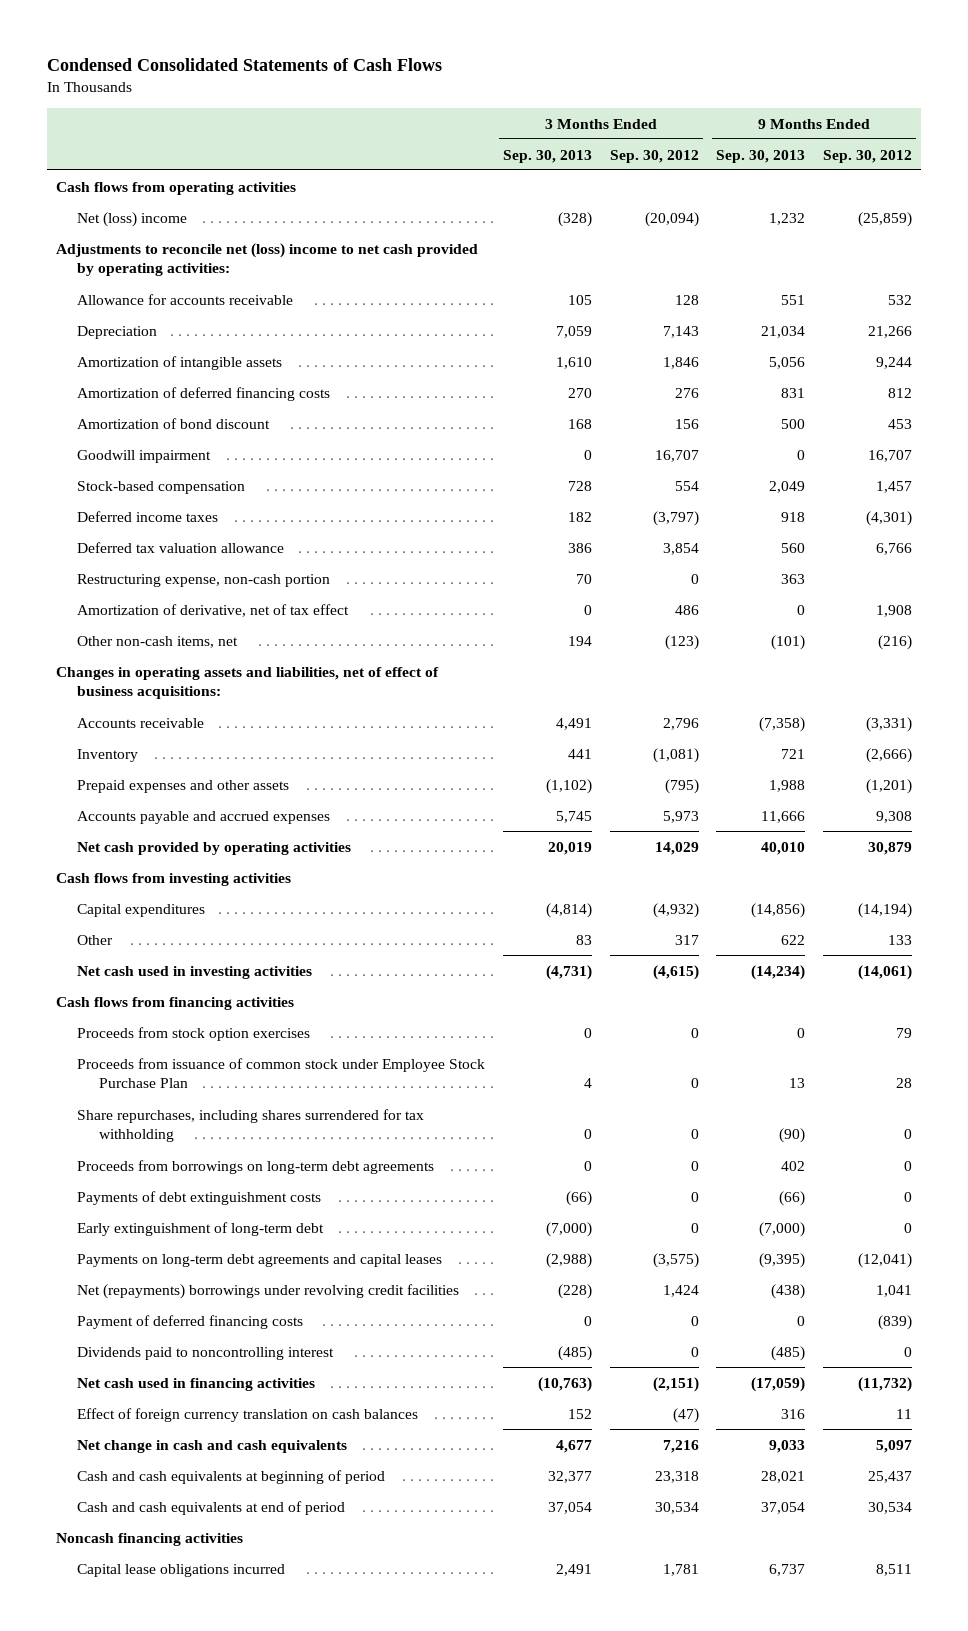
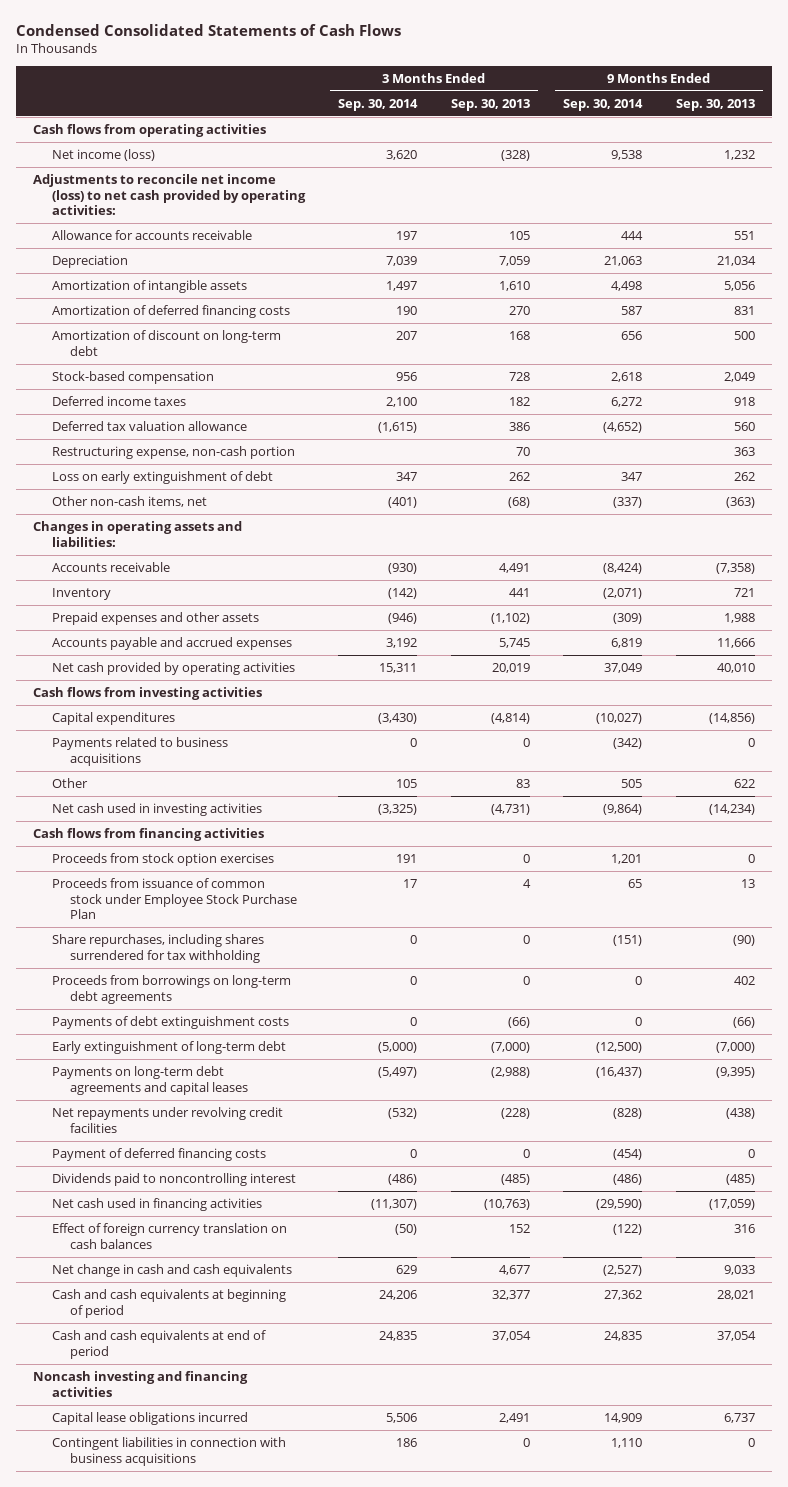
- | 3 Months Ended Sep. 30, 2013 | 3 Months Ended Sep. 30, 2012 | 9 Months Ended Sep. 30, 2013 | 9 Months Ended Sep. 30, 2012
+ | 3 Months Ended Sep. 30, 2014 | 3 Months Ended Sep. 30, 2013 | 9 Months Ended Sep. 30, 2014 | 9 Months Ended Sep. 30, 2013
- Net (loss) income | (328) | (20,094) | 1,232 | (25,859)
- Adjustments to reconcile net (loss) income to net cash provided by operating activities:
+ Net income (loss) | 3,620 | (328) | 9,538 | 1,232
+ Adjustments to reconcile net income (loss) to net cash provided by operating activities:
- Amortization of bond discount | 168 | 156 | 500 | 453
- Goodwill impairment | 0 | 16,707 | 0 | 16,707
+ Amortization of discount on long-term debt | 207 | 168 | 656 | 500
- Amortization of derivative, net of tax effect | 0 | 486 | 0 | 1,908
- Other non-cash items, net | 194 | (123) | (101) | (216)
- Changes in operating assets and liabilities, net of effect of business acquisitions:
+ Loss on early extinguishment of debt | 347 | 262 | 347 | 262
+ Other non-cash items, net | (401) | (68) | (337) | (363)
+ Changes in operating assets and liabilities:
+ Payments related to business acquisitions | 0 | 0 | (342) | 0
- Net (repayments) borrowings under revolving credit facilities | (228) | 1,424 | (438) | 1,041
+ Net repayments under revolving credit facilities | (532) | (228) | (828) | (438)
- Noncash financing activities
+ Noncash investing and financing activities
+ Contingent liabilities in connection with business acquisitions | 186 | 0 | 1,110 | 0

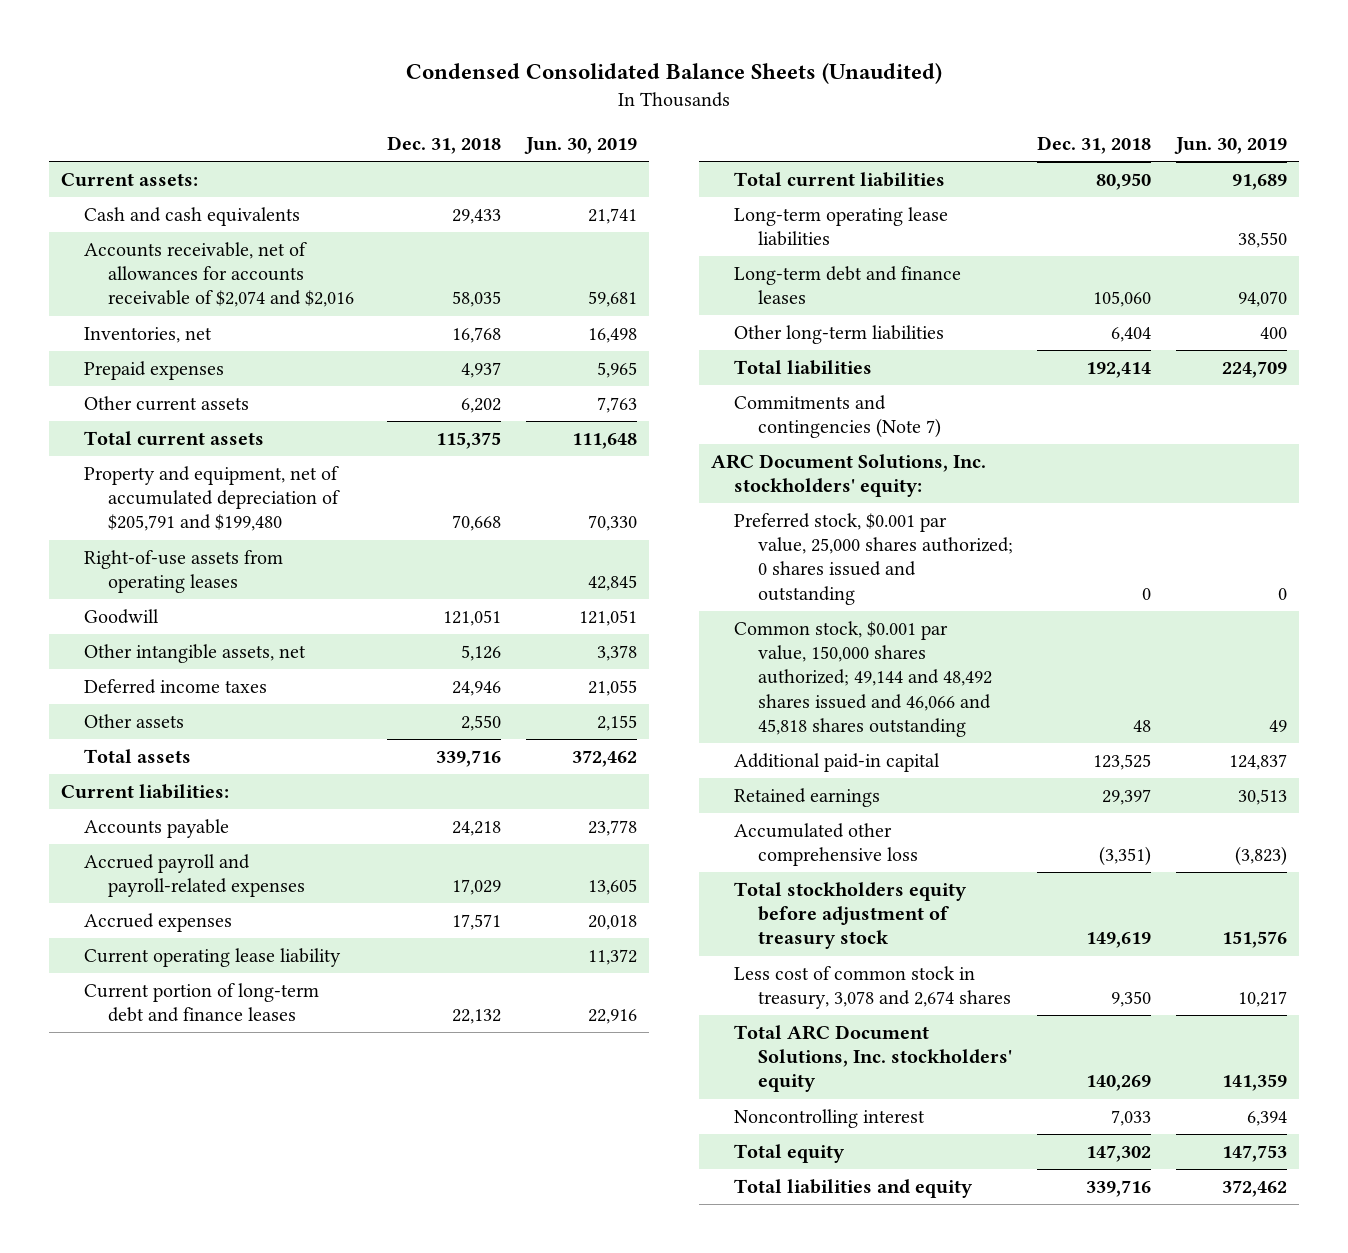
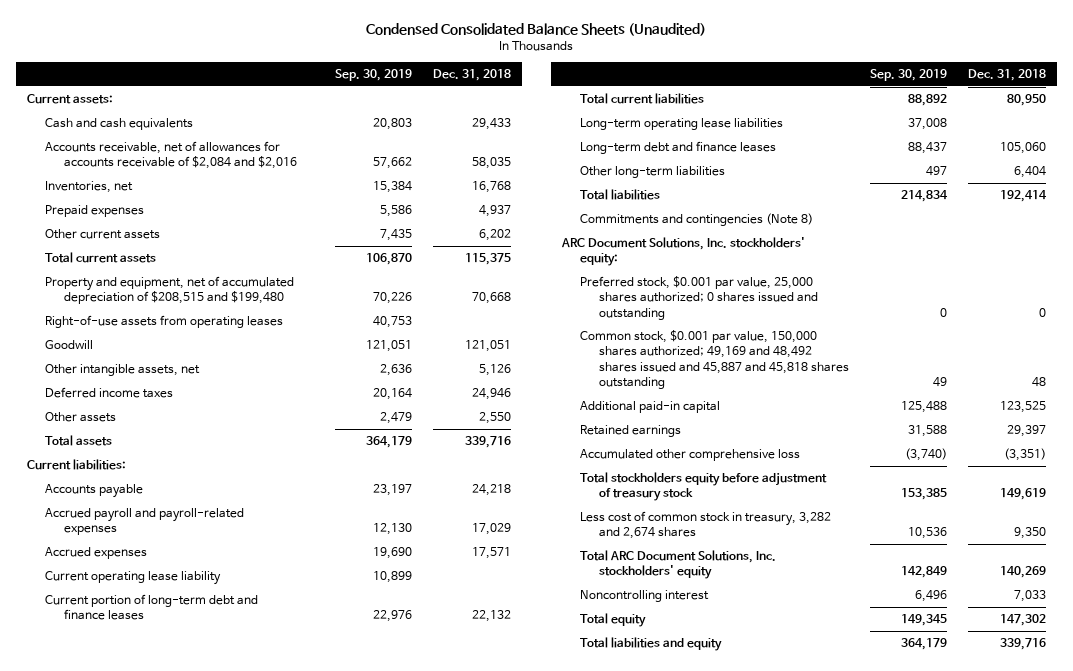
- | Dec. 31, 2018 | Jun. 30, 2019
+ | Sep. 30, 2019 | Dec. 31, 2018
- Accounts receivable, net of allowances for accounts receivable of $2,074 and $2,016 | 58,035 | 59,681
+ Accounts receivable, net of allowances for accounts receivable of $2,084 and $2,016 | 57,662 | 58,035
- Property and equipment, net of accumulated depreciation of $205,791 and $199,480 | 70,668 | 70,330
+ Property and equipment, net of accumulated depreciation of $208,515 and $199,480 | 70,226 | 70,668
- Commitments and contingencies (Note 7)
+ Commitments and contingencies (Note 8)
- Common stock, $0.001 par value, 150,000 shares authorized; 49,144 and 48,492 shares issued and 46,066 and 45,818 shares outstanding | 48 | 49
+ Common stock, $0.001 par value, 150,000 shares authorized; 49,169 and 48,492 shares issued and 45,887 and 45,818 shares outstanding | 49 | 48
- Less cost of common stock in treasury, 3,078 and 2,674 shares | 9,350 | 10,217
+ Less cost of common stock in treasury, 3,282 and 2,674 shares | 10,536 | 9,350

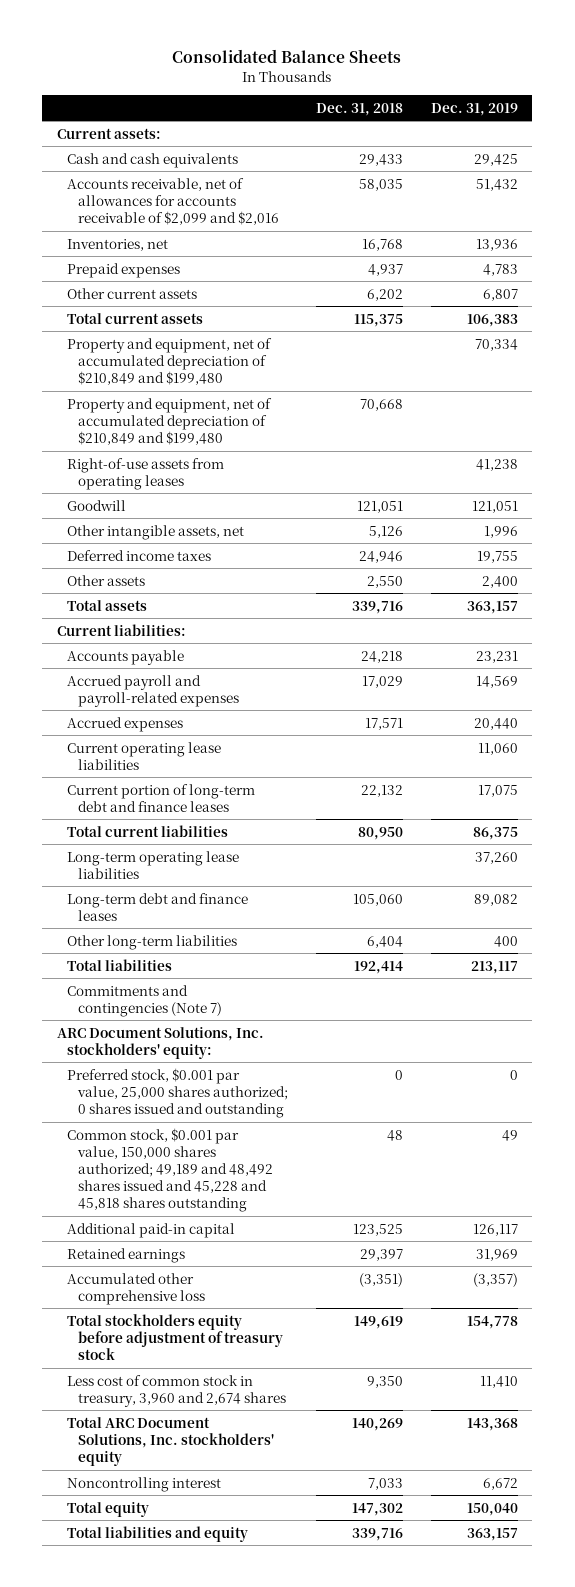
- Condensed Consolidated Balance Sheets (Unaudited)
+ Consolidated Balance Sheets
- | Sep. 30, 2019 | Dec. 31, 2018
+ | Dec. 31, 2018 | Dec. 31, 2019
- Accounts receivable, net of allowances for accounts receivable of $2,084 and $2,016 | 57,662 | 58,035
+ Accounts receivable, net of allowances for accounts receivable of $2,099 and $2,016 | 58,035 | 51,432
- Property and equipment, net of accumulated depreciation of $208,515 and $199,480 | 70,226 | 70,668
+ Property and equipment, net of accumulated depreciation of $210,849 and $199,480 | | 70,334
+ Property and equipment, net of accumulated depreciation of $210,849 and $199,480 | 70,668 |
- Current operating lease liability | 10,899 |
+ Current operating lease liabilities | | 11,060
- Commitments and contingencies (Note 8)
+ Commitments and contingencies (Note 7)
- Common stock, $0.001 par value, 150,000 shares authorized; 49,169 and 48,492 shares issued and 45,887 and 45,818 shares outstanding | 49 | 48
+ Common stock, $0.001 par value, 150,000 shares authorized; 49,189 and 48,492 shares issued and 45,228 and 45,818 shares outstanding | 48 | 49
- Less cost of common stock in treasury, 3,282 and 2,674 shares | 10,536 | 9,350
+ Less cost of common stock in treasury, 3,960 and 2,674 shares | 9,350 | 11,410

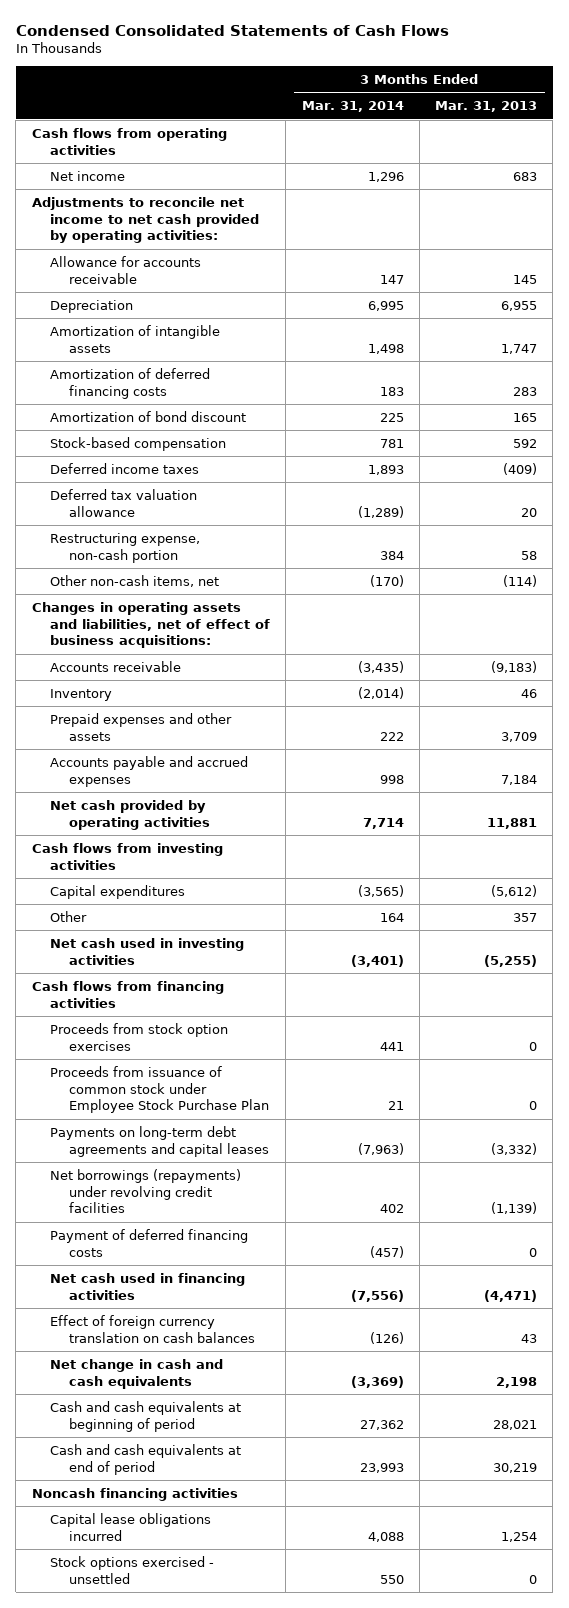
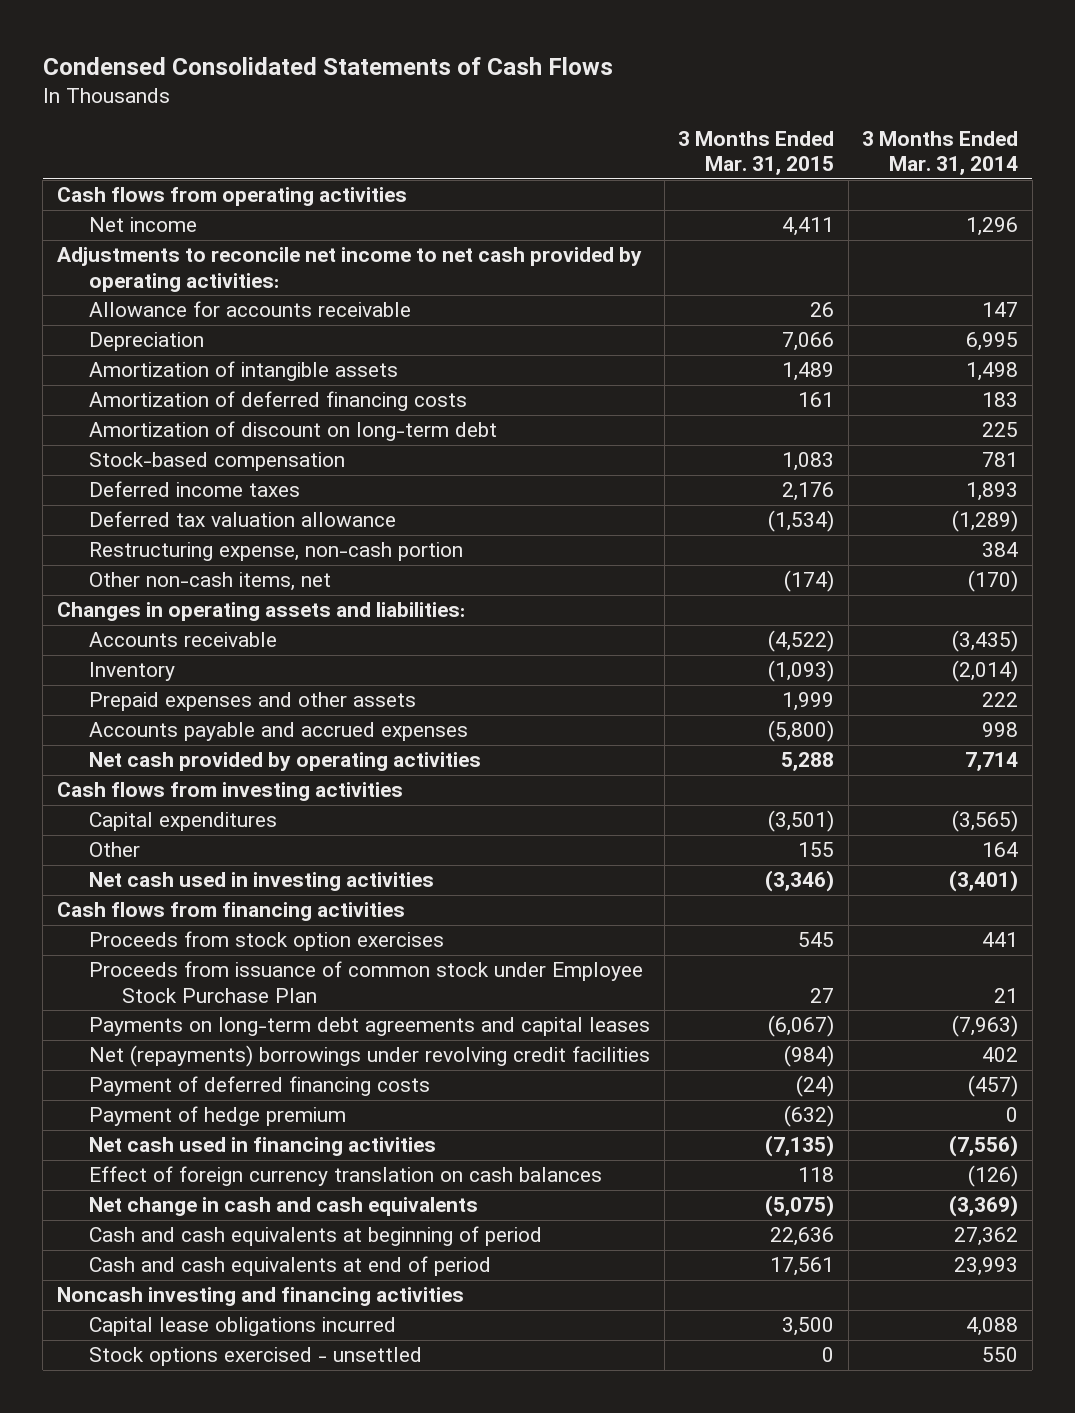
- | 3 Months Ended Mar. 31, 2014 | 3 Months Ended Mar. 31, 2013
+ | 3 Months Ended Mar. 31, 2015 | 3 Months Ended Mar. 31, 2014
- Amortization of bond discount | 225 | 165
+ Amortization of discount on long-term debt | | 225
- Changes in operating assets and liabilities, net of effect of business acquisitions:
+ Changes in operating assets and liabilities:
- Net borrowings (repayments) under revolving credit facilities | 402 | (1,139)
+ Net (repayments) borrowings under revolving credit facilities | (984) | 402
+ Payment of hedge premium | (632) | 0
- Noncash financing activities
+ Noncash investing and financing activities

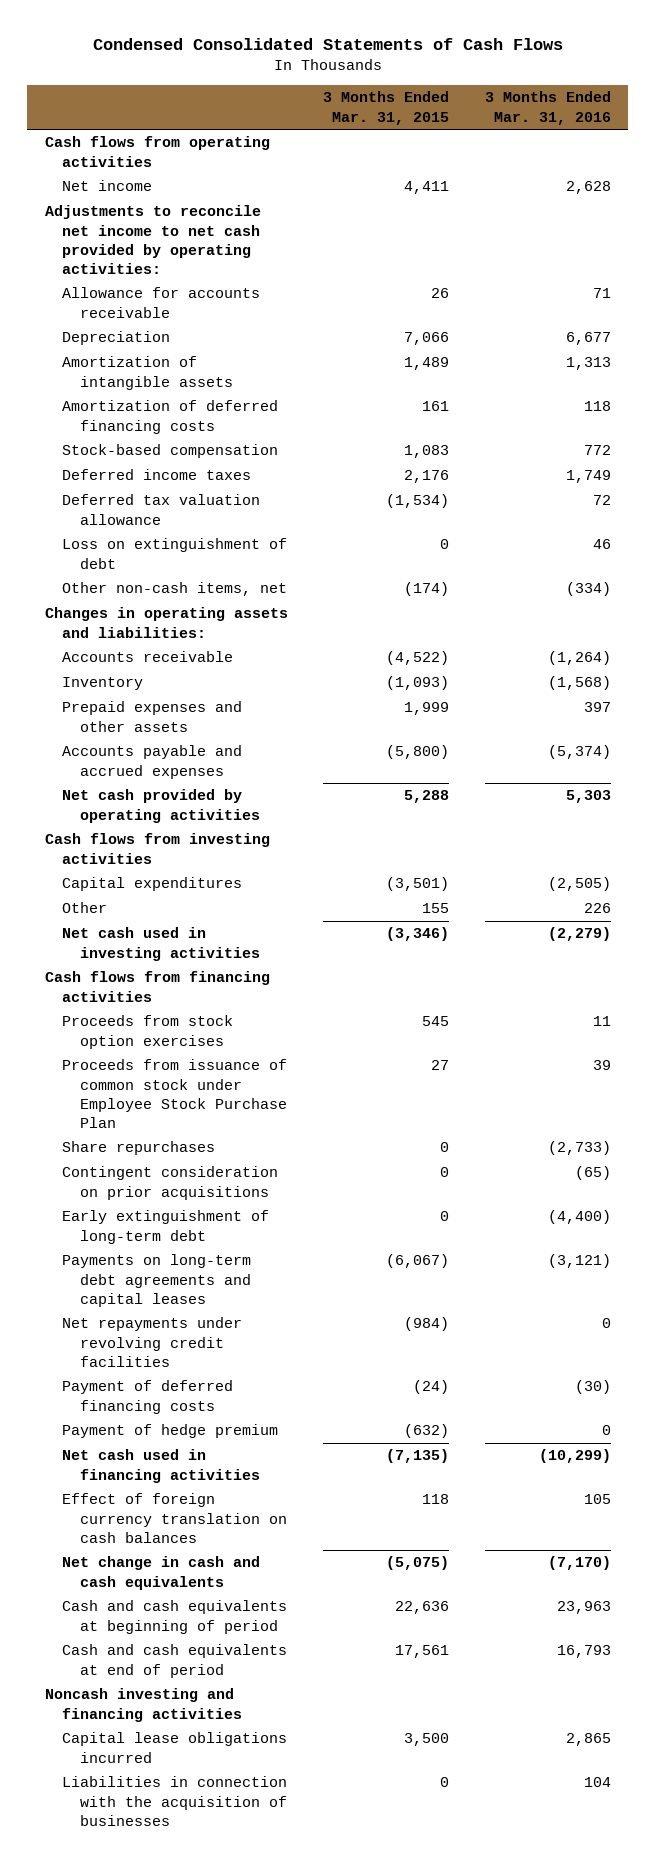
- | 3 Months Ended Mar. 31, 2015 | 3 Months Ended Mar. 31, 2014
+ | 3 Months Ended Mar. 31, 2015 | 3 Months Ended Mar. 31, 2016
- Amortization of discount on long-term debt | | 225
- Restructuring expense, non-cash portion | | 384
+ Loss on extinguishment of debt | 0 | 46
+ Share repurchases | 0 | (2,733)
+ Contingent consideration on prior acquisitions | 0 | (65)
+ Early extinguishment of long-term debt | 0 | (4,400)
- Net (repayments) borrowings under revolving credit facilities | (984) | 402
+ Net repayments under revolving credit facilities | (984) | 0
- Stock options exercised - unsettled | 0 | 550
+ Liabilities in connection with the acquisition of businesses | 0 | 104

